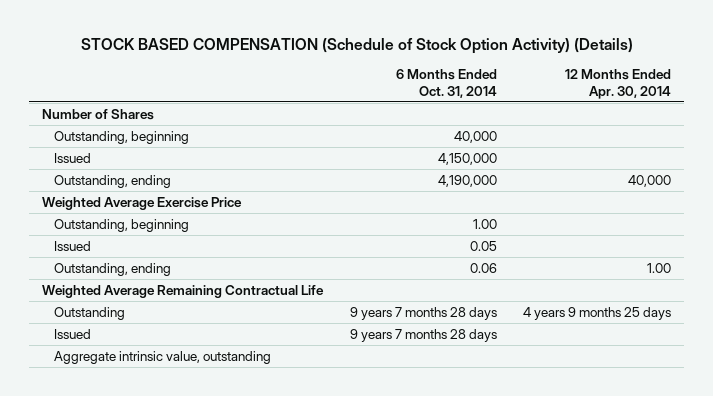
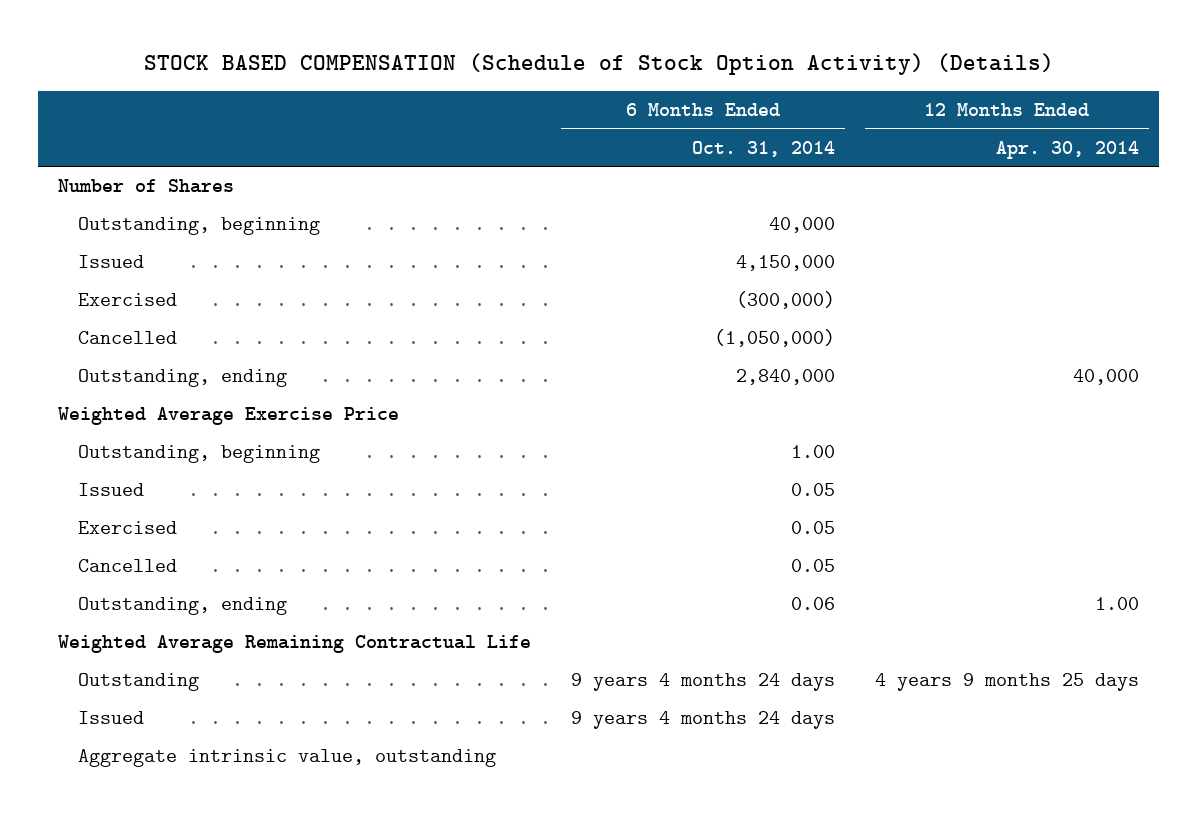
- Outstanding, ending | 4,190,000 | 40,000
+ Exercised | (300,000) |
+ Cancelled | (1,050,000) |
+ Outstanding, ending | 2,840,000 | 40,000
+ Exercised | 0.05 |
+ Cancelled | 0.05 |
- Outstanding | 9 years 7 months 28 days | 4 years 9 months 25 days
- Issued | 9 years 7 months 28 days |
+ Outstanding | 9 years 4 months 24 days | 4 years 9 months 25 days
+ Issued | 9 years 4 months 24 days |

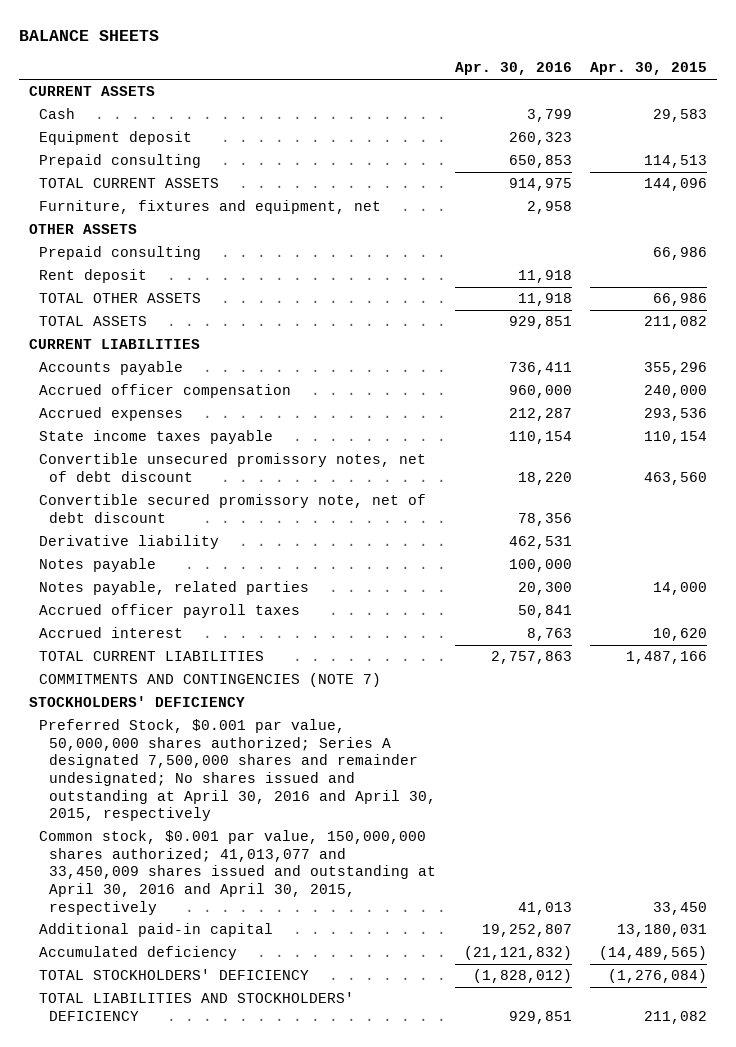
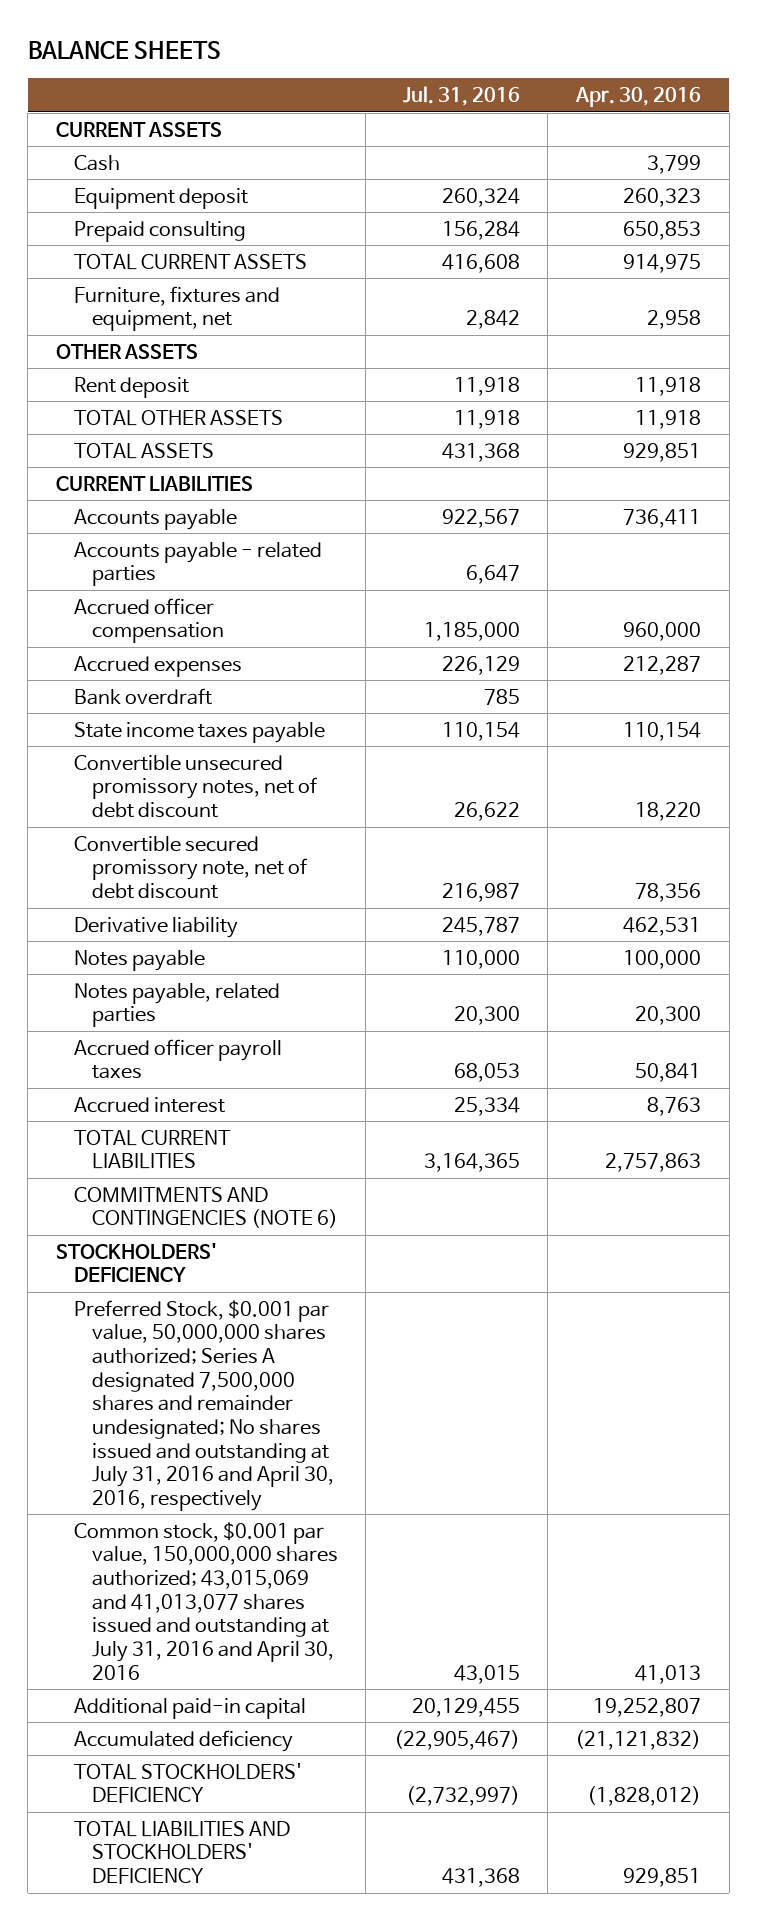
- | Apr. 30, 2016 | Apr. 30, 2015
+ | Jul. 31, 2016 | Apr. 30, 2016
- Prepaid consulting | | 66,986
+ Accounts payable - related parties | 6,647 |
+ Bank overdraft | 785 |
- COMMITMENTS AND CONTINGENCIES (NOTE 7)
+ COMMITMENTS AND CONTINGENCIES (NOTE 6)
- Preferred Stock, $0.001 par value, 50,000,000 shares authorized; Series A designated 7,500,000 shares and remainder undesignated; No shares issued and outstanding at April 30, 2016 and April 30, 2015, respectively
- Common stock, $0.001 par value, 150,000,000 shares authorized; 41,013,077 and 33,450,009 shares issued and outstanding at April 30, 2016 and April 30, 2015, respectively | 41,013 | 33,450
+ Preferred Stock, $0.001 par value, 50,000,000 shares authorized; Series A designated 7,500,000 shares and remainder undesignated; No shares issued and outstanding at July 31, 2016 and April 30, 2016, respectively
+ Common stock, $0.001 par value, 150,000,000 shares authorized; 43,015,069 and 41,013,077 shares issued and outstanding at July 31, 2016 and April 30, 2016 | 43,015 | 41,013

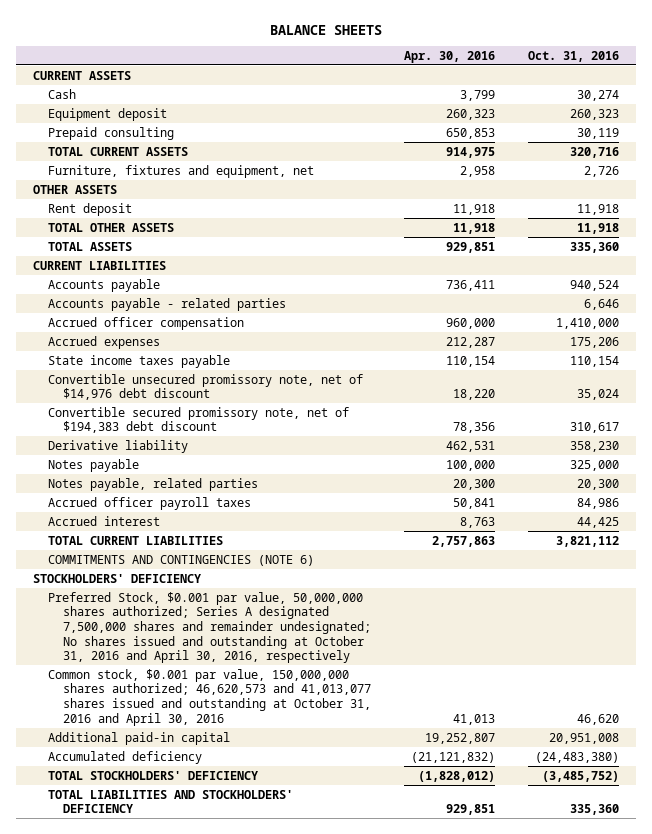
- | Jul. 31, 2016 | Apr. 30, 2016
+ | Apr. 30, 2016 | Oct. 31, 2016
- Bank overdraft | 785 |
- Convertible unsecured promissory notes, net of debt discount | 26,622 | 18,220
- Convertible secured promissory note, net of debt discount | 216,987 | 78,356
+ Convertible unsecured promissory note, net of $14,976 debt discount | 18,220 | 35,024
+ Convertible secured promissory note, net of $194,383 debt discount | 78,356 | 310,617
- Preferred Stock, $0.001 par value, 50,000,000 shares authorized; Series A designated 7,500,000 shares and remainder undesignated; No shares issued and outstanding at July 31, 2016 and April 30, 2016, respectively
- Common stock, $0.001 par value, 150,000,000 shares authorized; 43,015,069 and 41,013,077 shares issued and outstanding at July 31, 2016 and April 30, 2016 | 43,015 | 41,013
+ Preferred Stock, $0.001 par value, 50,000,000 shares authorized; Series A designated 7,500,000 shares and remainder undesignated; No shares issued and outstanding at October 31, 2016 and April 30, 2016, respectively
+ Common stock, $0.001 par value, 150,000,000 shares authorized; 46,620,573 and 41,013,077 shares issued and outstanding at October 31, 2016 and April 30, 2016 | 41,013 | 46,620

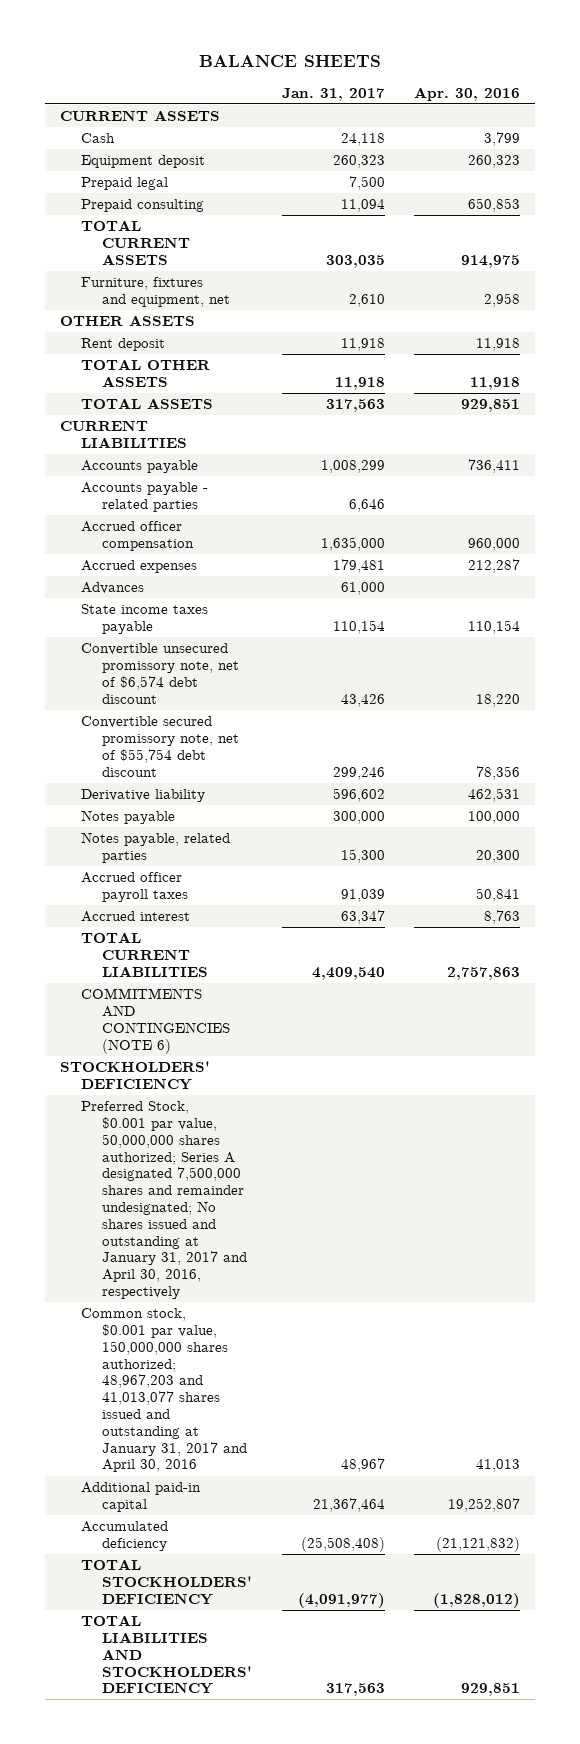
- | Apr. 30, 2016 | Oct. 31, 2016
+ | Jan. 31, 2017 | Apr. 30, 2016
+ Prepaid legal | 7,500 |
+ Advances | 61,000 |
- Convertible unsecured promissory note, net of $14,976 debt discount | 18,220 | 35,024
- Convertible secured promissory note, net of $194,383 debt discount | 78,356 | 310,617
+ Convertible unsecured promissory note, net of $6,574 debt discount | 43,426 | 18,220
+ Convertible secured promissory note, net of $55,754 debt discount | 299,246 | 78,356
- Preferred Stock, $0.001 par value, 50,000,000 shares authorized; Series A designated 7,500,000 shares and remainder undesignated; No shares issued and outstanding at October 31, 2016 and April 30, 2016, respectively
- Common stock, $0.001 par value, 150,000,000 shares authorized; 46,620,573 and 41,013,077 shares issued and outstanding at October 31, 2016 and April 30, 2016 | 41,013 | 46,620
+ Preferred Stock, $0.001 par value, 50,000,000 shares authorized; Series A designated 7,500,000 shares and remainder undesignated; No shares issued and outstanding at January 31, 2017 and April 30, 2016, respectively
+ Common stock, $0.001 par value, 150,000,000 shares authorized; 48,967,203 and 41,013,077 shares issued and outstanding at January 31, 2017 and April 30, 2016 | 48,967 | 41,013

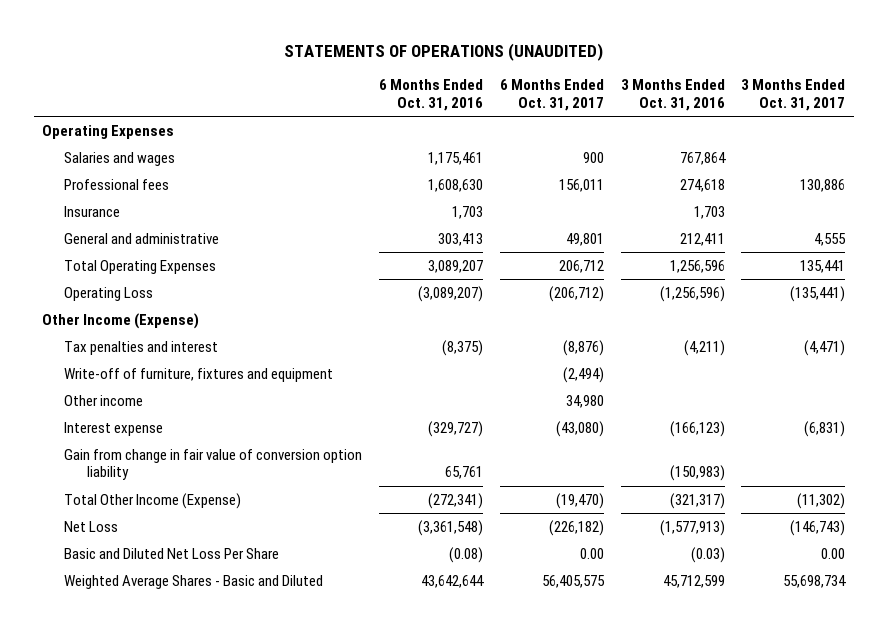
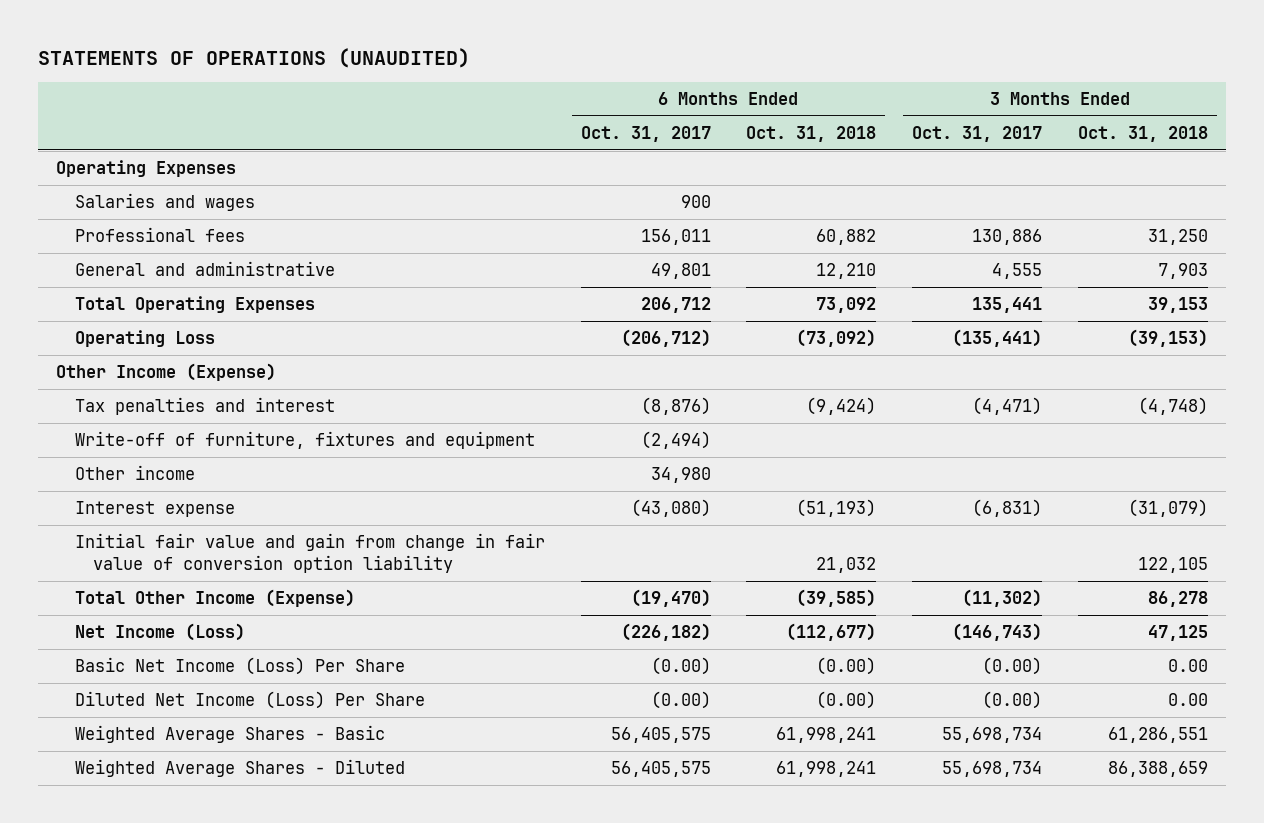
- | 6 Months Ended Oct. 31, 2016 | 6 Months Ended Oct. 31, 2017 | 3 Months Ended Oct. 31, 2016 | 3 Months Ended Oct. 31, 2017
+ | 6 Months Ended Oct. 31, 2017 | 6 Months Ended Oct. 31, 2018 | 3 Months Ended Oct. 31, 2017 | 3 Months Ended Oct. 31, 2018
- Insurance | 1,703 | | 1,703 |
- Gain from change in fair value of conversion option liability | 65,761 | | (150,983) |
+ Initial fair value and gain from change in fair value of conversion option liability | | 21,032 | | 122,105
- Net Loss | (3,361,548) | (226,182) | (1,577,913) | (146,743)
- Basic and Diluted Net Loss Per Share | (0.08) | 0.00 | (0.03) | 0.00
- Weighted Average Shares - Basic and Diluted | 43,642,644 | 56,405,575 | 45,712,599 | 55,698,734
+ Net Income (Loss) | (226,182) | (112,677) | (146,743) | 47,125
+ Basic Net Income (Loss) Per Share | (0.00) | (0.00) | (0.00) | 0.00
+ Diluted Net Income (Loss) Per Share | (0.00) | (0.00) | (0.00) | 0.00
+ Weighted Average Shares - Basic | 56,405,575 | 61,998,241 | 55,698,734 | 61,286,551
+ Weighted Average Shares - Diluted | 56,405,575 | 61,998,241 | 55,698,734 | 86,388,659

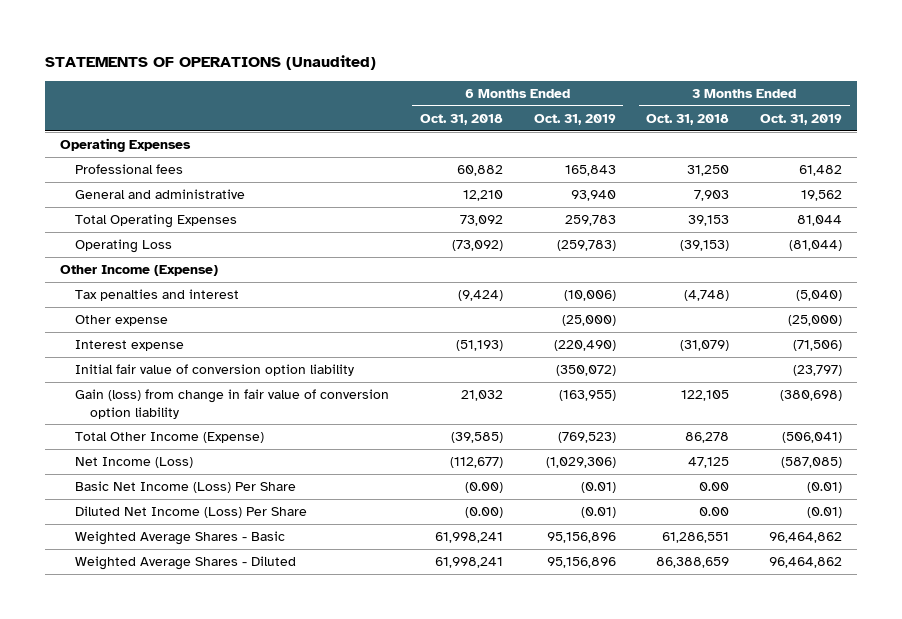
- STATEMENTS OF OPERATIONS (UNAUDITED)
+ STATEMENTS OF OPERATIONS (Unaudited)
- | 6 Months Ended Oct. 31, 2017 | 6 Months Ended Oct. 31, 2018 | 3 Months Ended Oct. 31, 2017 | 3 Months Ended Oct. 31, 2018
+ | 6 Months Ended Oct. 31, 2018 | 6 Months Ended Oct. 31, 2019 | 3 Months Ended Oct. 31, 2018 | 3 Months Ended Oct. 31, 2019
- Salaries and wages | 900 | | |
- Write-off of furniture, fixtures and equipment | (2,494) | | |
- Other income | 34,980 | | |
+ Other expense | | (25,000) | | (25,000)
- Initial fair value and gain from change in fair value of conversion option liability | | 21,032 | | 122,105
+ Initial fair value of conversion option liability | | (350,072) | | (23,797)
+ Gain (loss) from change in fair value of conversion option liability | 21,032 | (163,955) | 122,105 | (380,698)

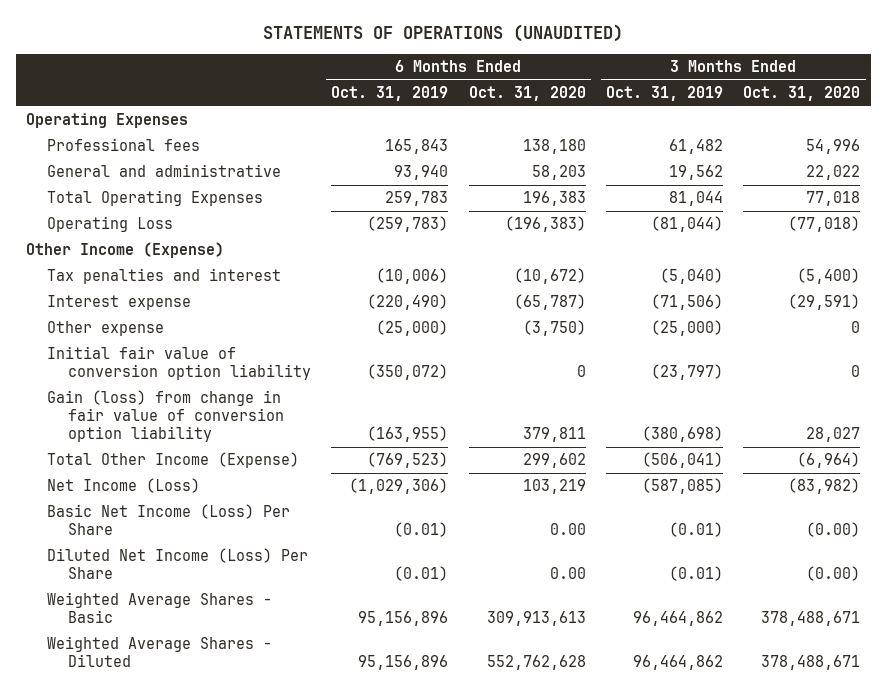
- STATEMENTS OF OPERATIONS (Unaudited)
+ STATEMENTS OF OPERATIONS (UNAUDITED)
- | 6 Months Ended Oct. 31, 2018 | 6 Months Ended Oct. 31, 2019 | 3 Months Ended Oct. 31, 2018 | 3 Months Ended Oct. 31, 2019
+ | 6 Months Ended Oct. 31, 2019 | 6 Months Ended Oct. 31, 2020 | 3 Months Ended Oct. 31, 2019 | 3 Months Ended Oct. 31, 2020
moved down: Other expense | (25,000) | (3,750) | (25,000) | 0

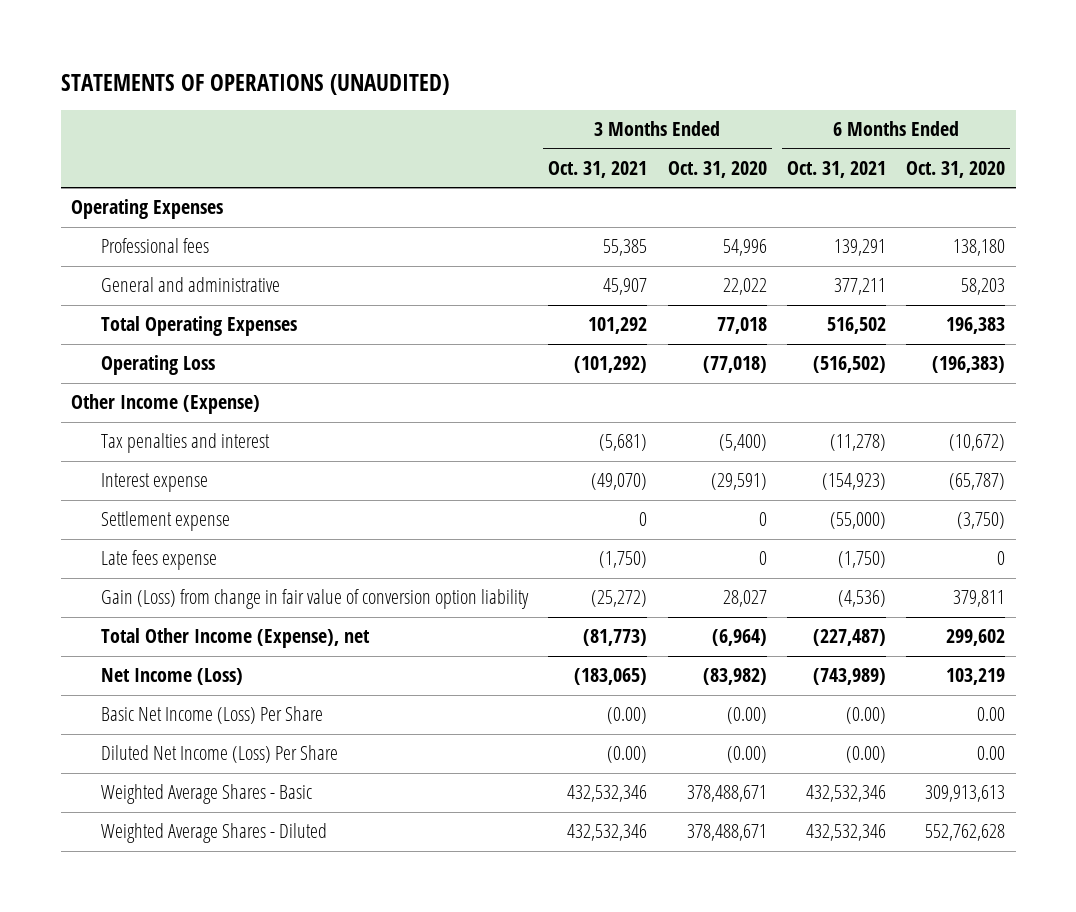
- | 6 Months Ended Oct. 31, 2019 | 6 Months Ended Oct. 31, 2020 | 3 Months Ended Oct. 31, 2019 | 3 Months Ended Oct. 31, 2020
+ | 3 Months Ended Oct. 31, 2021 | 3 Months Ended Oct. 31, 2020 | 6 Months Ended Oct. 31, 2021 | 6 Months Ended Oct. 31, 2020
- Other expense | (25,000) | (3,750) | (25,000) | 0
- Initial fair value of conversion option liability | (350,072) | 0 | (23,797) | 0
- Gain (loss) from change in fair value of conversion option liability | (163,955) | 379,811 | (380,698) | 28,027
- Total Other Income (Expense) | (769,523) | 299,602 | (506,041) | (6,964)
+ Settlement expense | 0 | 0 | (55,000) | (3,750)
+ Late fees expense | (1,750) | 0 | (1,750) | 0
+ Gain (Loss) from change in fair value of conversion option liability | (25,272) | 28,027 | (4,536) | 379,811
+ Total Other Income (Expense), net | (81,773) | (6,964) | (227,487) | 299,602

